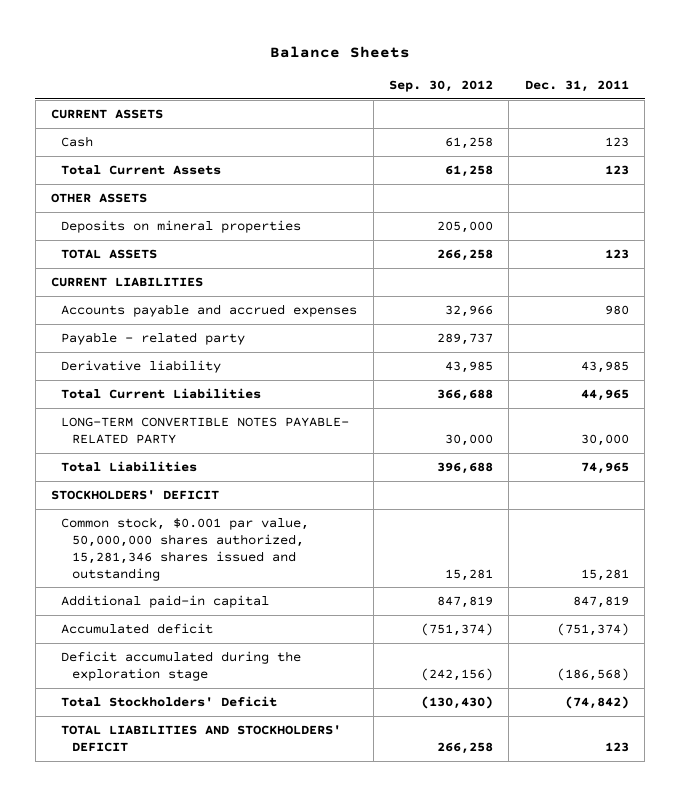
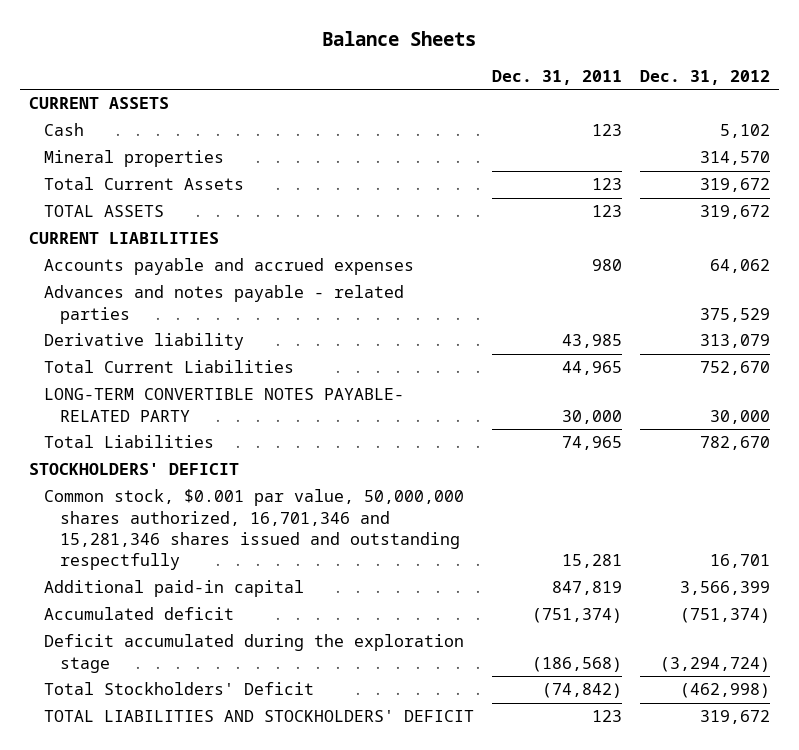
- | Sep. 30, 2012 | Dec. 31, 2011
+ | Dec. 31, 2011 | Dec. 31, 2012
+ Mineral properties | | 314,570
- OTHER ASSETS
- Deposits on mineral properties | 205,000 |
- Payable - related party | 289,737 |
+ Advances and notes payable - related parties | | 375,529
- Common stock, $0.001 par value, 50,000,000 shares authorized, 15,281,346 shares issued and outstanding | 15,281 | 15,281
+ Common stock, $0.001 par value, 50,000,000 shares authorized, 16,701,346 and 15,281,346 shares issued and outstanding respectfully | 15,281 | 16,701

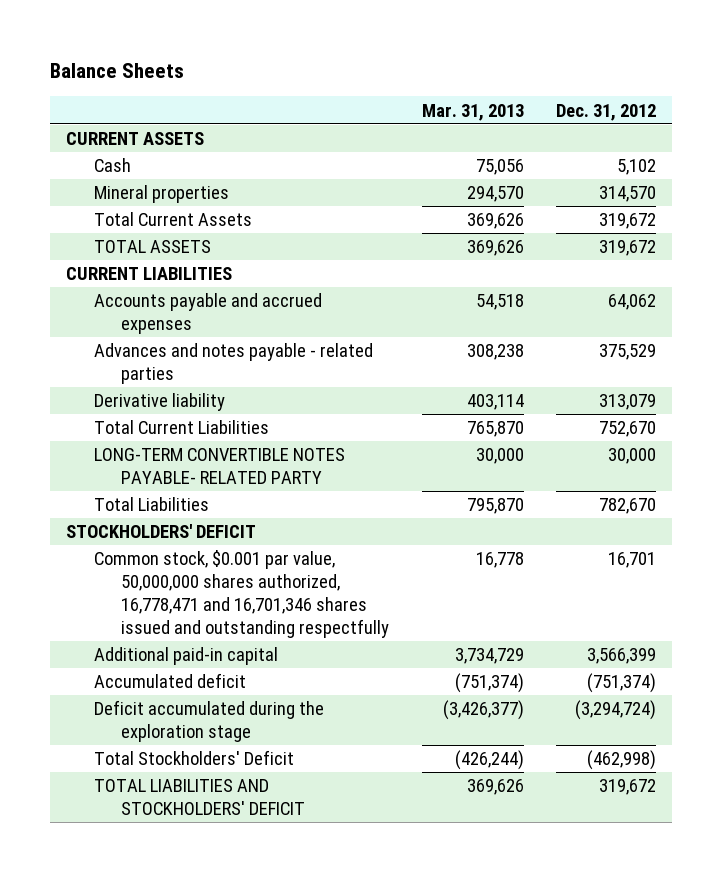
- | Dec. 31, 2011 | Dec. 31, 2012
+ | Mar. 31, 2013 | Dec. 31, 2012
- Common stock, $0.001 par value, 50,000,000 shares authorized, 16,701,346 and 15,281,346 shares issued and outstanding respectfully | 15,281 | 16,701
+ Common stock, $0.001 par value, 50,000,000 shares authorized, 16,778,471 and 16,701,346 shares issued and outstanding respectfully | 16,778 | 16,701

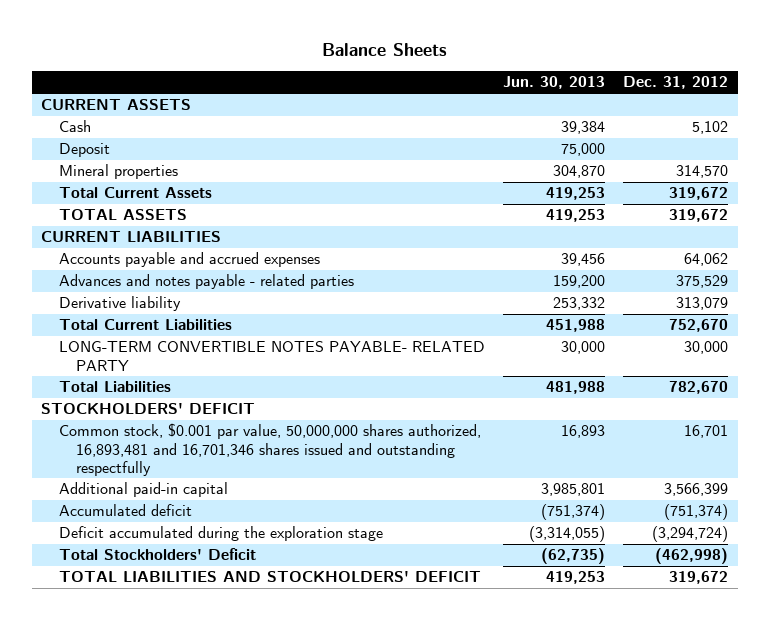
- | Mar. 31, 2013 | Dec. 31, 2012
+ | Jun. 30, 2013 | Dec. 31, 2012
+ Deposit | 75,000 |
- Common stock, $0.001 par value, 50,000,000 shares authorized, 16,778,471 and 16,701,346 shares issued and outstanding respectfully | 16,778 | 16,701
+ Common stock, $0.001 par value, 50,000,000 shares authorized, 16,893,481 and 16,701,346 shares issued and outstanding respectfully | 16,893 | 16,701

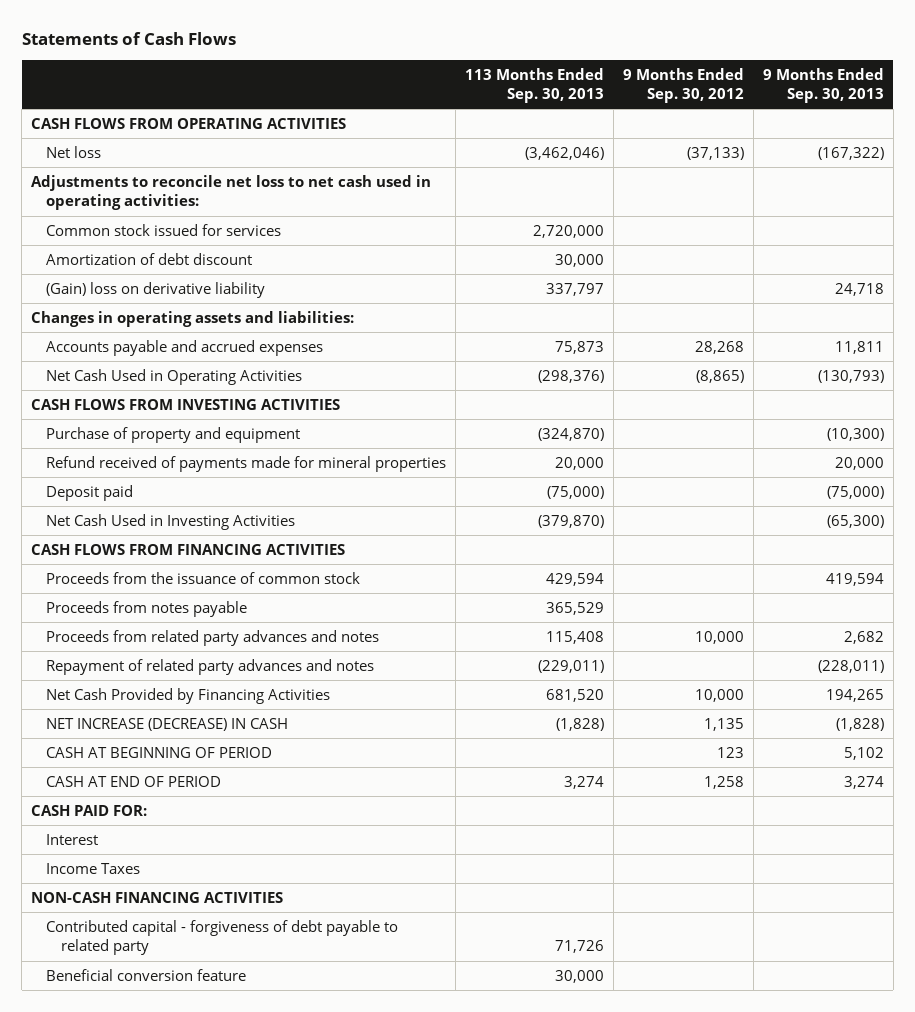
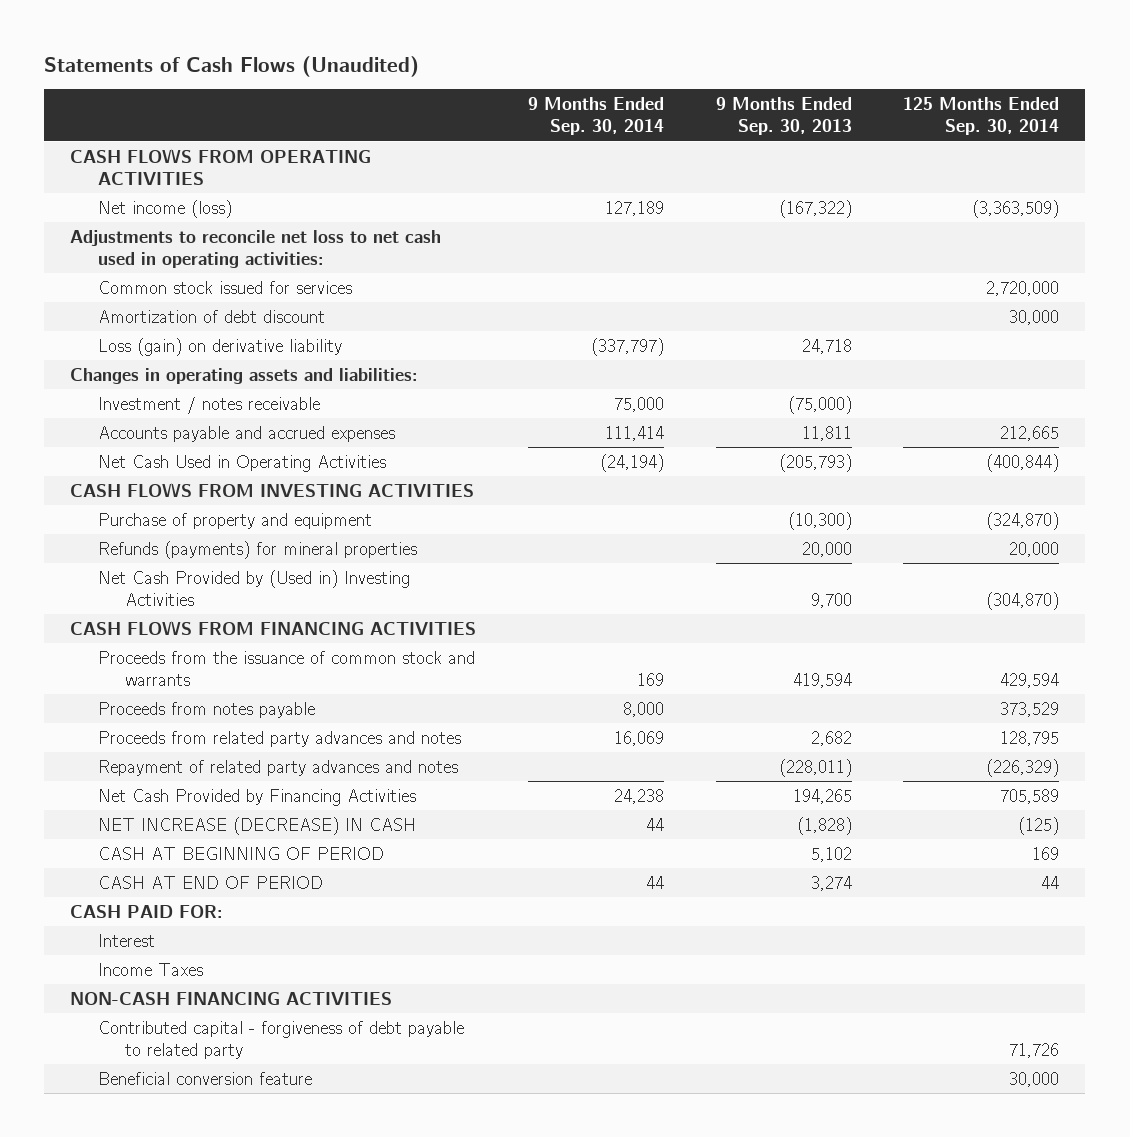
- Statements of Cash Flows
+ Statements of Cash Flows (Unaudited)
- | 113 Months Ended Sep. 30, 2013 | 9 Months Ended Sep. 30, 2012 | 9 Months Ended Sep. 30, 2013
+ | 9 Months Ended Sep. 30, 2014 | 9 Months Ended Sep. 30, 2013 | 125 Months Ended Sep. 30, 2014
- Net loss | (3,462,046) | (37,133) | (167,322)
+ Net income (loss) | 127,189 | (167,322) | (3,363,509)
- (Gain) loss on derivative liability | 337,797 | | 24,718
+ Loss (gain) on derivative liability | (337,797) | 24,718 |
+ Investment / notes receivable | 75,000 | (75,000) |
- Net Cash Used in Operating Activities | (298,376) | (8,865) | (130,793)
+ Net Cash Used in Operating Activities | (24,194) | (205,793) | (400,844)
- Refund received of payments made for mineral properties | 20,000 | | 20,000
- Deposit paid | (75,000) | | (75,000)
- Net Cash Used in Investing Activities | (379,870) | | (65,300)
+ Refunds (payments) for mineral properties | | 20,000 | 20,000
+ Net Cash Provided by (Used in) Investing Activities | | 9,700 | (304,870)
- Proceeds from the issuance of common stock | 429,594 | | 419,594
+ Proceeds from the issuance of common stock and warrants | 169 | 419,594 | 429,594

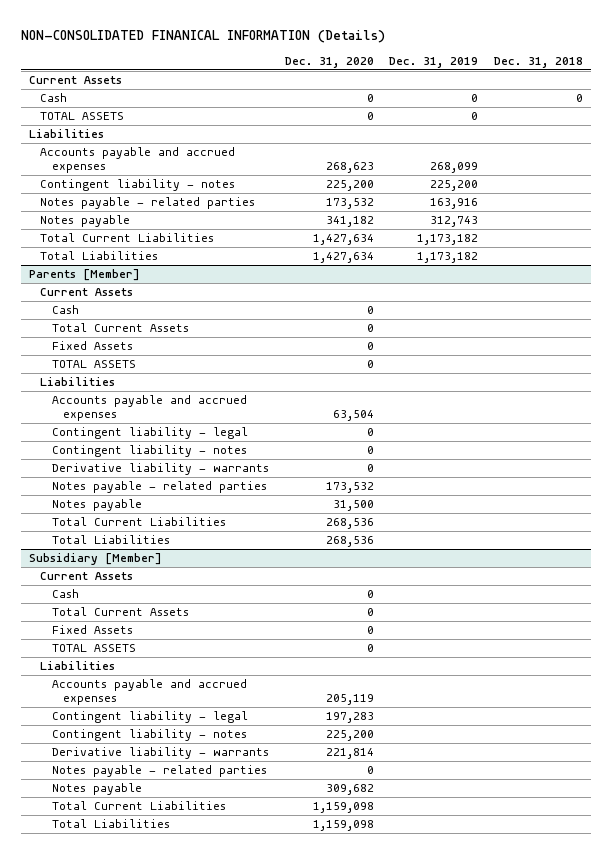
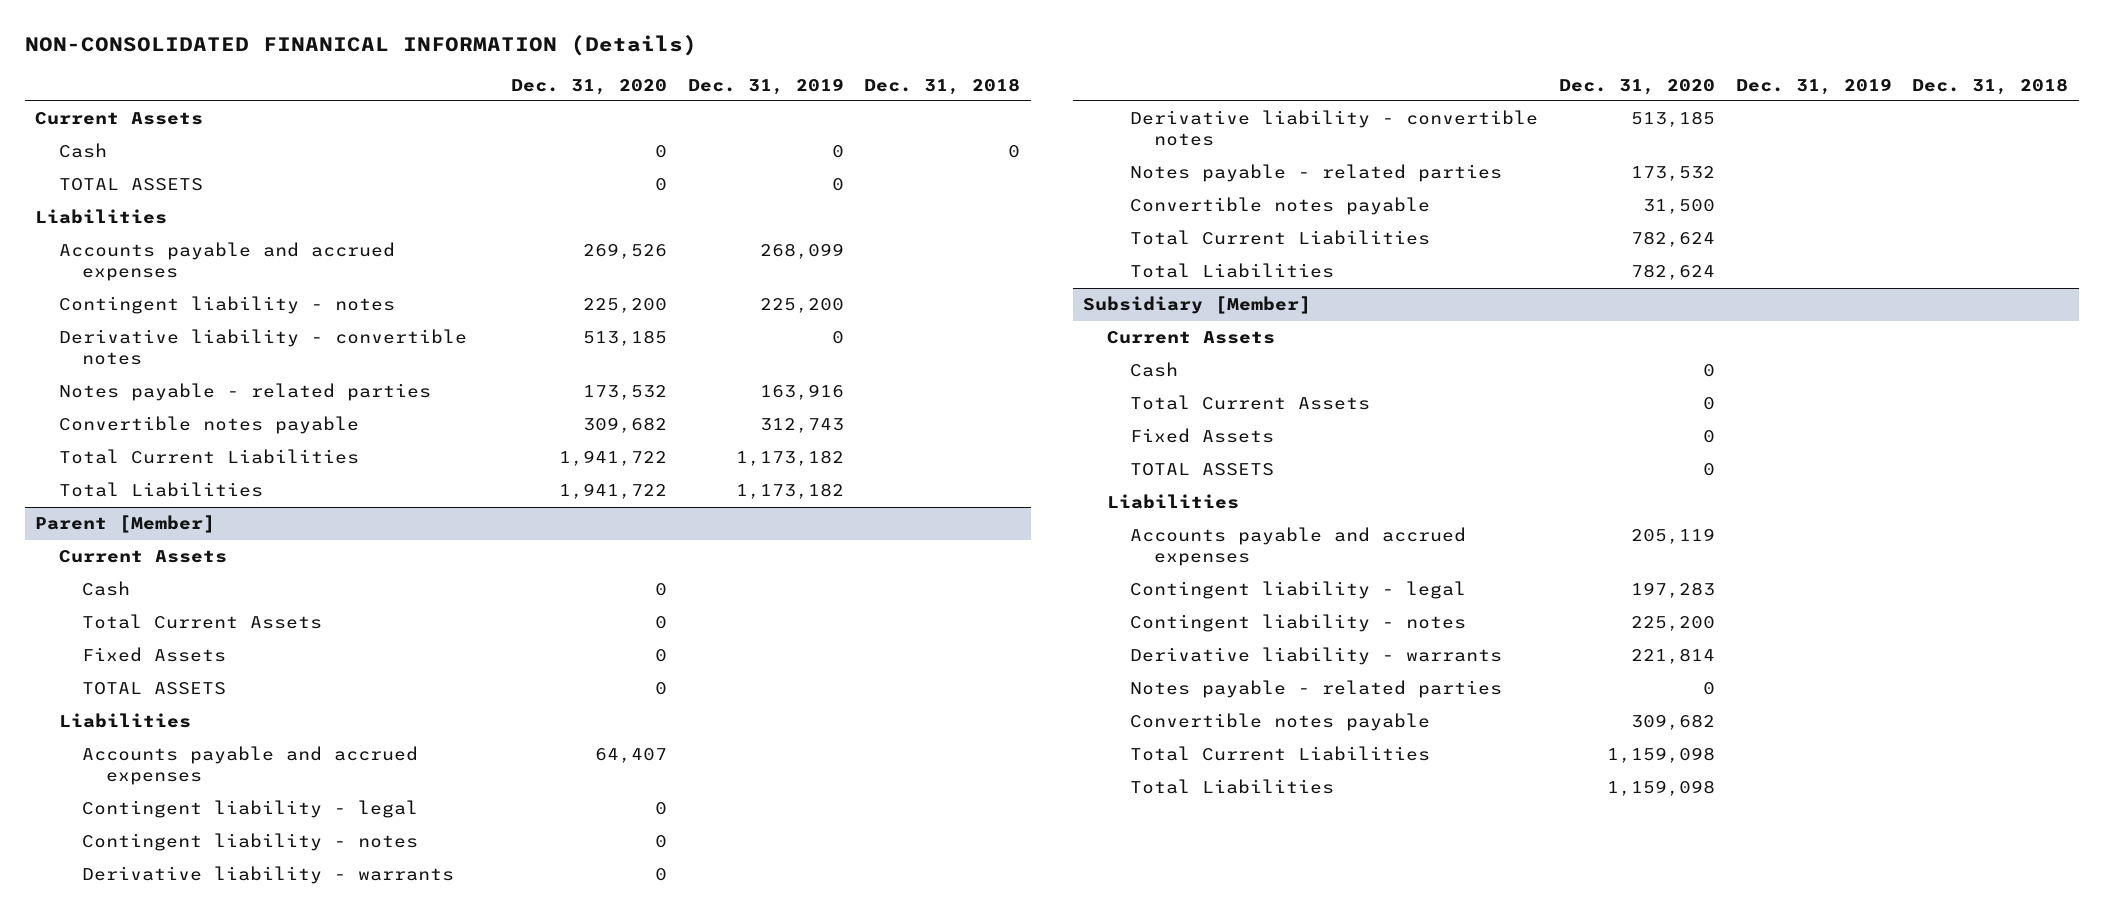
- Accounts payable and accrued expenses | 268,623 | 268,099 |
+ Accounts payable and accrued expenses | 269,526 | 268,099 |
+ Derivative liability - convertible notes | 513,185 | 0 |
- Notes payable | 341,182 | 312,743 |
- Total Current Liabilities | 1,427,634 | 1,173,182 |
- Total Liabilities | 1,427,634 | 1,173,182 |
- Parents [Member]
+ Convertible notes payable | 309,682 | 312,743 |
+ Total Current Liabilities | 1,941,722 | 1,173,182 |
+ Total Liabilities | 1,941,722 | 1,173,182 |
+ Parent [Member]
- Accounts payable and accrued expenses | 63,504 | |
+ Accounts payable and accrued expenses | 64,407 | |
+ Derivative liability - convertible notes | 513,185 | |
- Notes payable | 31,500 | |
- Total Current Liabilities | 268,536 | |
- Total Liabilities | 268,536 | |
+ Convertible notes payable | 31,500 | |
+ Total Current Liabilities | 782,624 | |
+ Total Liabilities | 782,624 | |
@ Subsidiary [Member]
- Notes payable | 309,682 | |
+ Convertible notes payable | 309,682 | |

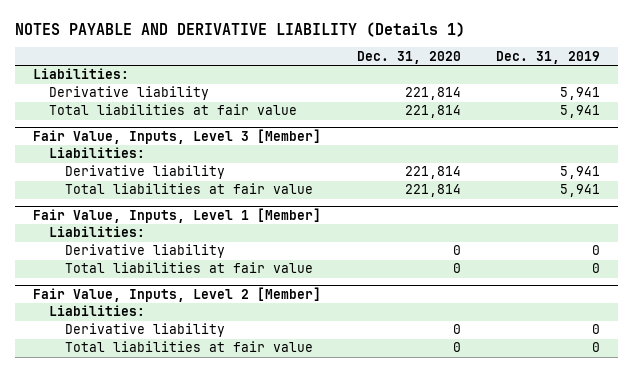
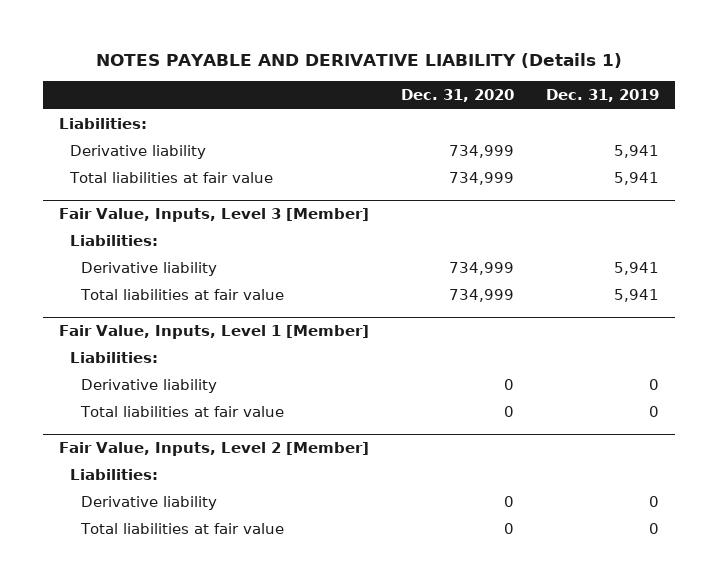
- Derivative liability | 221,814 | 5,941
- Total liabilities at fair value | 221,814 | 5,941
+ Derivative liability | 734,999 | 5,941
+ Total liabilities at fair value | 734,999 | 5,941
@ Fair Value, Inputs, Level 3 [Member]
- Derivative liability | 221,814 | 5,941
- Total liabilities at fair value | 221,814 | 5,941
+ Derivative liability | 734,999 | 5,941
+ Total liabilities at fair value | 734,999 | 5,941

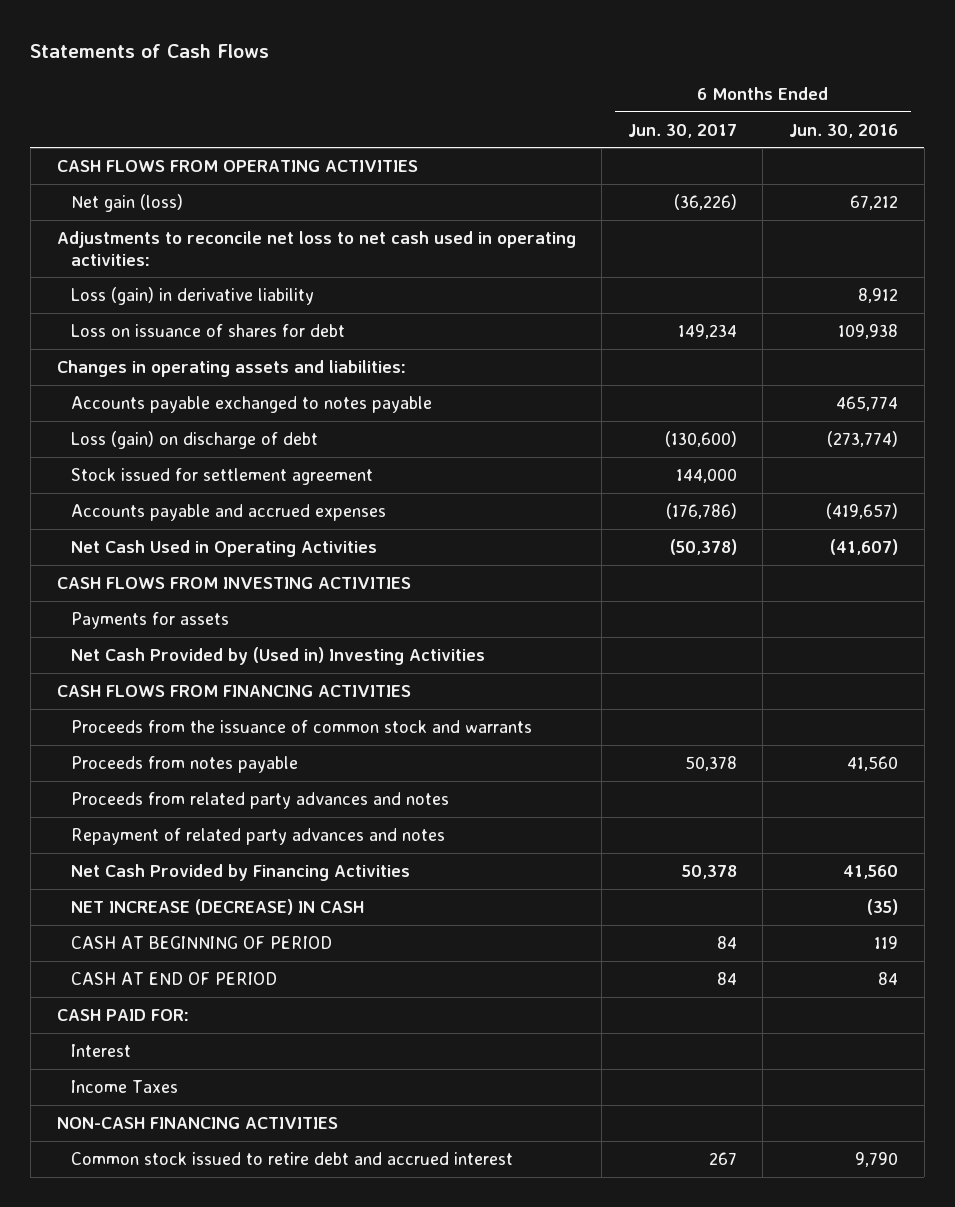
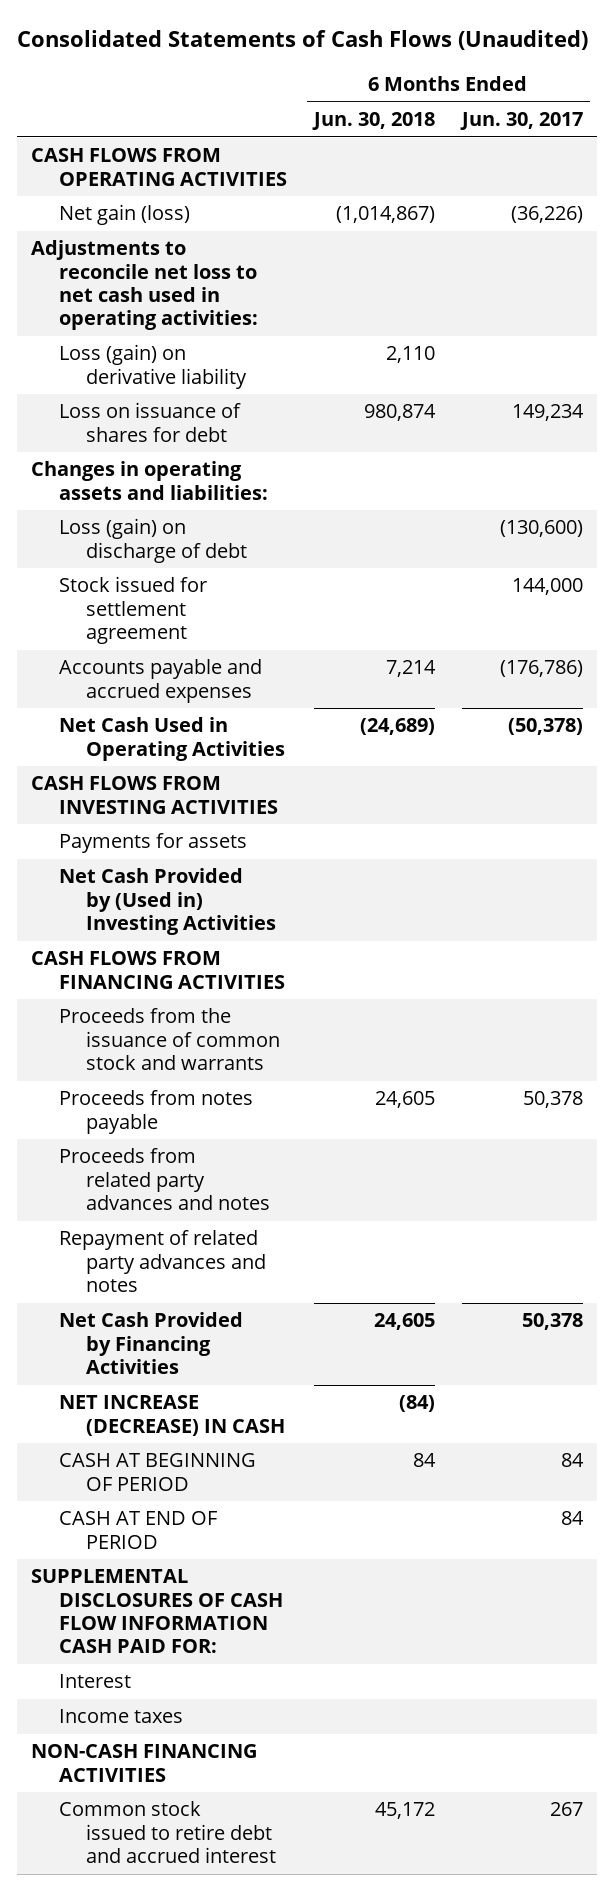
- Statements of Cash Flows
+ Consolidated Statements of Cash Flows (Unaudited)
- | 6 Months Ended Jun. 30, 2017 | 6 Months Ended Jun. 30, 2016
+ | 6 Months Ended Jun. 30, 2018 | 6 Months Ended Jun. 30, 2017
- Loss (gain) in derivative liability | | 8,912
+ Loss (gain) on derivative liability | 2,110 |
- Accounts payable exchanged to notes payable | | 465,774
- CASH PAID FOR:
+ SUPPLEMENTAL DISCLOSURES OF CASH FLOW INFORMATION CASH PAID FOR:
- Income Taxes
+ Income taxes

